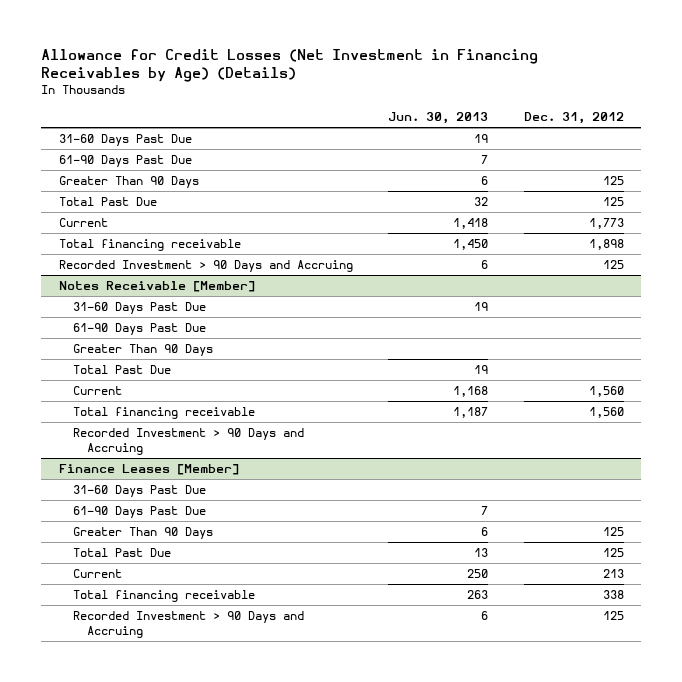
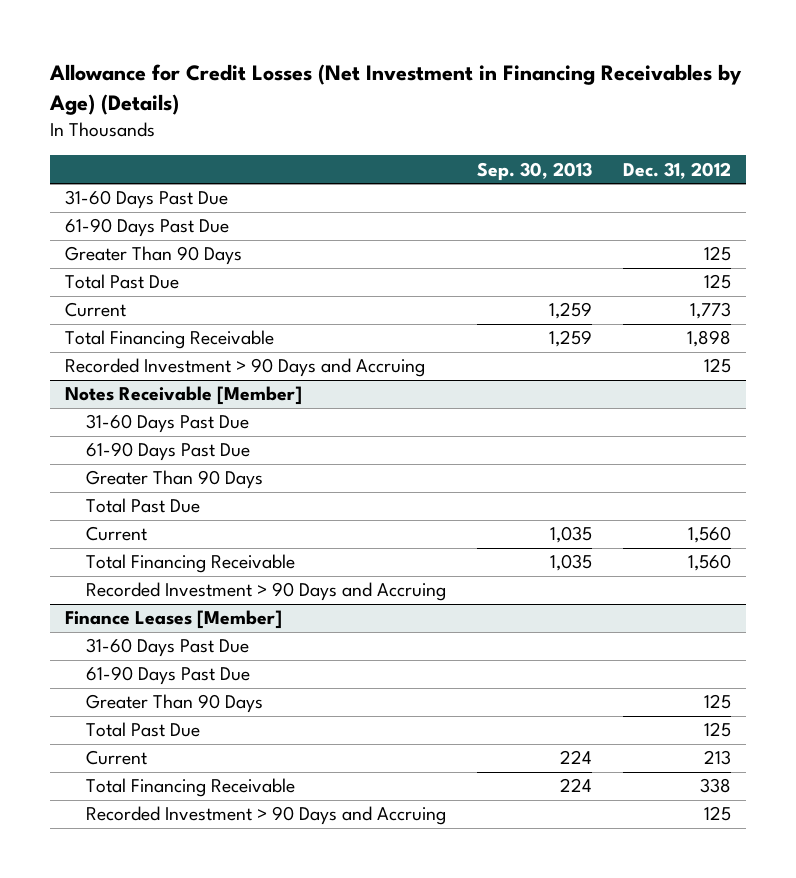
- | Jun. 30, 2013 | Dec. 31, 2012
+ | Sep. 30, 2013 | Dec. 31, 2012
- Total financing receivable | 1,450 | 1,898
+ Total Financing Receivable | 1,259 | 1,898
@ Notes Receivable [Member]
- Total financing receivable | 1,187 | 1,560
+ Total Financing Receivable | 1,035 | 1,560
@ Finance Leases [Member]
- Total financing receivable | 263 | 338
+ Total Financing Receivable | 224 | 338

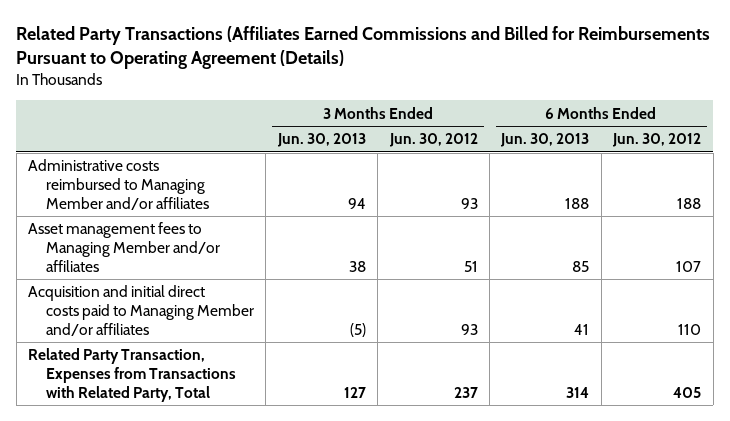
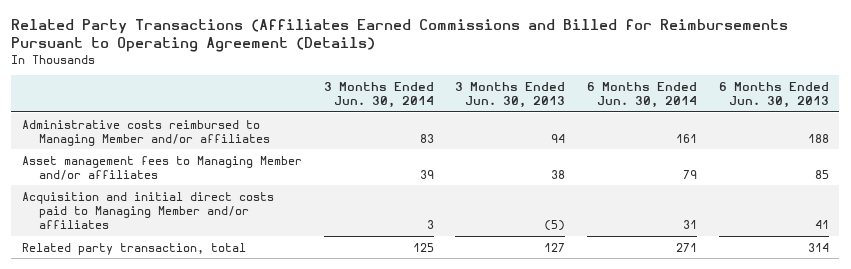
- | 3 Months Ended Jun. 30, 2013 | 3 Months Ended Jun. 30, 2012 | 6 Months Ended Jun. 30, 2013 | 6 Months Ended Jun. 30, 2012
+ | 3 Months Ended Jun. 30, 2014 | 3 Months Ended Jun. 30, 2013 | 6 Months Ended Jun. 30, 2014 | 6 Months Ended Jun. 30, 2013
- Related Party Transaction, Expenses from Transactions with Related Party, Total | 127 | 237 | 314 | 405
+ Related party transaction, total | 125 | 127 | 271 | 314

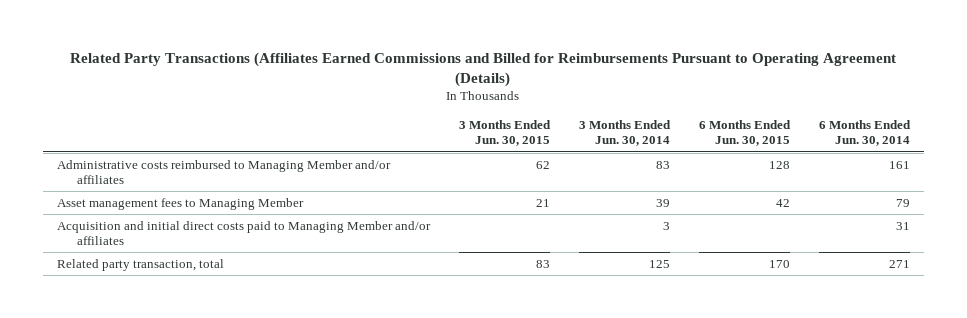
- | 3 Months Ended Jun. 30, 2014 | 3 Months Ended Jun. 30, 2013 | 6 Months Ended Jun. 30, 2014 | 6 Months Ended Jun. 30, 2013
+ | 3 Months Ended Jun. 30, 2015 | 3 Months Ended Jun. 30, 2014 | 6 Months Ended Jun. 30, 2015 | 6 Months Ended Jun. 30, 2014
- Asset management fees to Managing Member and/or affiliates | 39 | 38 | 79 | 85
+ Asset management fees to Managing Member | 21 | 39 | 42 | 79

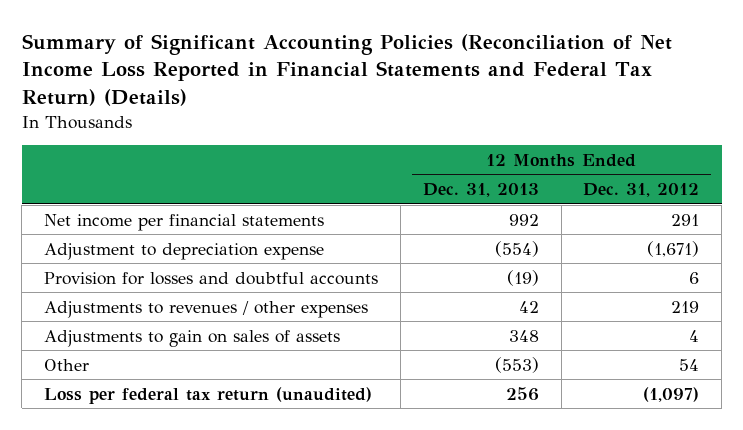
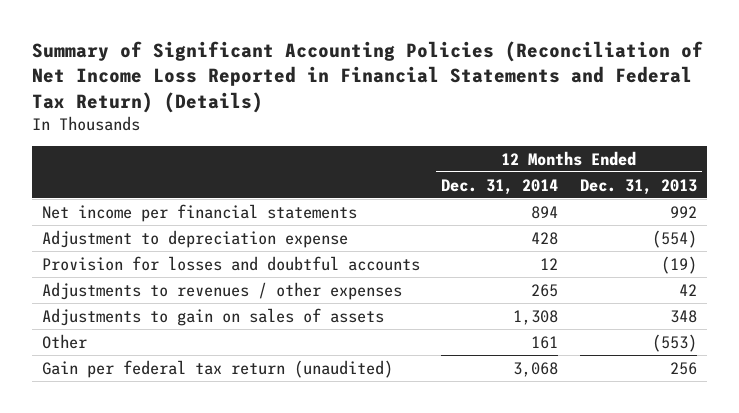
- | 12 Months Ended Dec. 31, 2013 | 12 Months Ended Dec. 31, 2012
+ | 12 Months Ended Dec. 31, 2014 | 12 Months Ended Dec. 31, 2013
- Loss per federal tax return (unaudited) | 256 | (1,097)
+ Gain per federal tax return (unaudited) | 3,068 | 256

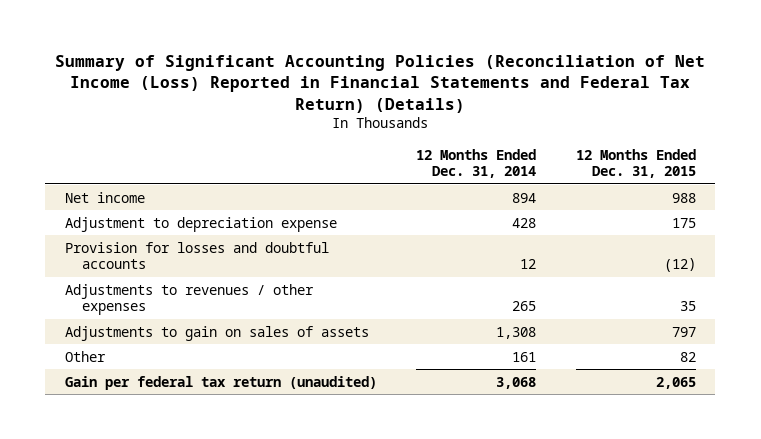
- Summary of Significant Accounting Policies (Reconciliation of Net Income Loss Reported in Financial Statements and Federal Tax Return) (Details)
+ Summary of Significant Accounting Policies (Reconciliation of Net Income (Loss) Reported in Financial Statements and Federal Tax Return) (Details)
- | 12 Months Ended Dec. 31, 2014 | 12 Months Ended Dec. 31, 2013
+ | 12 Months Ended Dec. 31, 2014 | 12 Months Ended Dec. 31, 2015
- Net income per financial statements | 894 | 992
+ Net income | 894 | 988

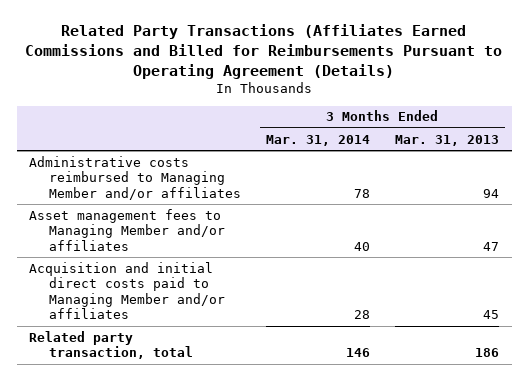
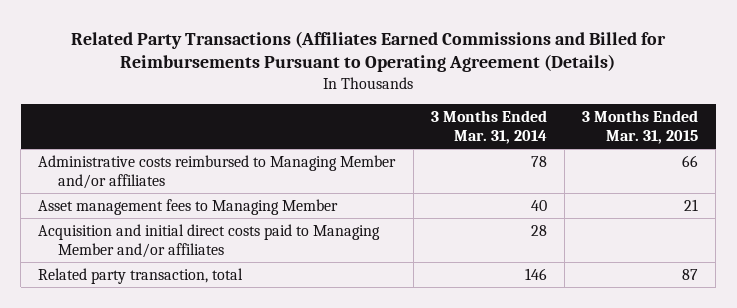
- | 3 Months Ended Mar. 31, 2014 | 3 Months Ended Mar. 31, 2013
+ | 3 Months Ended Mar. 31, 2014 | 3 Months Ended Mar. 31, 2015
- Asset management fees to Managing Member and/or affiliates | 40 | 47
+ Asset management fees to Managing Member | 40 | 21

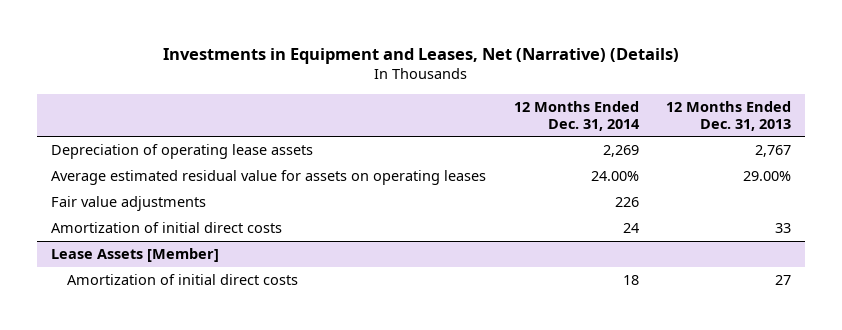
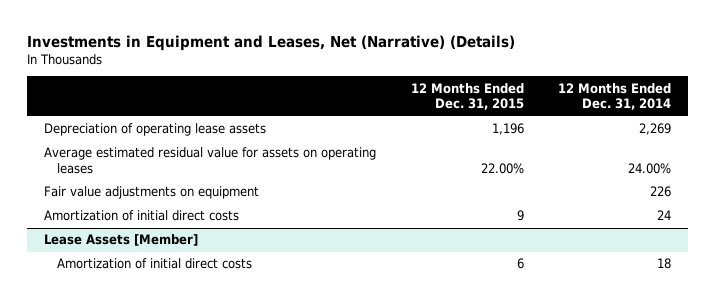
- | 12 Months Ended Dec. 31, 2014 | 12 Months Ended Dec. 31, 2013
+ | 12 Months Ended Dec. 31, 2015 | 12 Months Ended Dec. 31, 2014
- Fair value adjustments | 226 |
+ Fair value adjustments on equipment | | 226

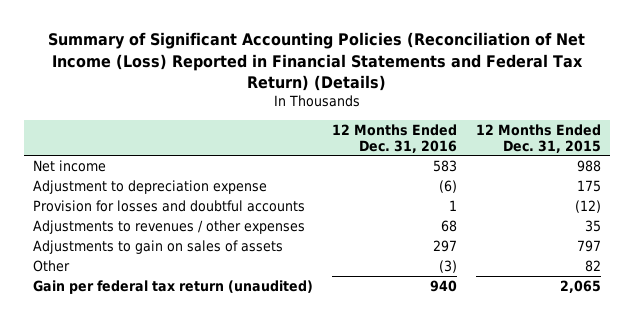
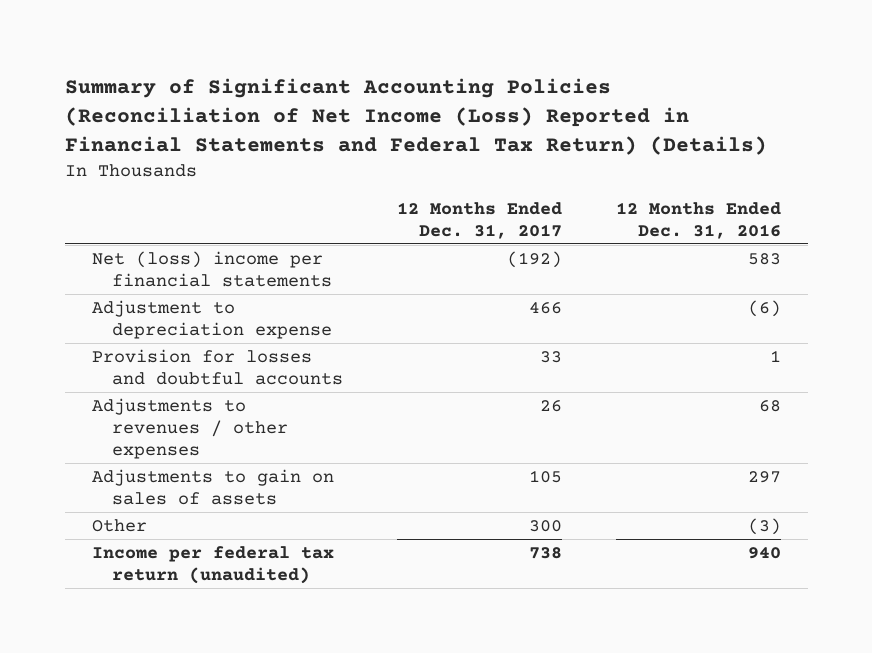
- | 12 Months Ended Dec. 31, 2016 | 12 Months Ended Dec. 31, 2015
+ | 12 Months Ended Dec. 31, 2017 | 12 Months Ended Dec. 31, 2016
- Net income | 583 | 988
+ Net (loss) income per financial statements | (192) | 583
- Gain per federal tax return (unaudited) | 940 | 2,065
+ Income per federal tax return (unaudited) | 738 | 940

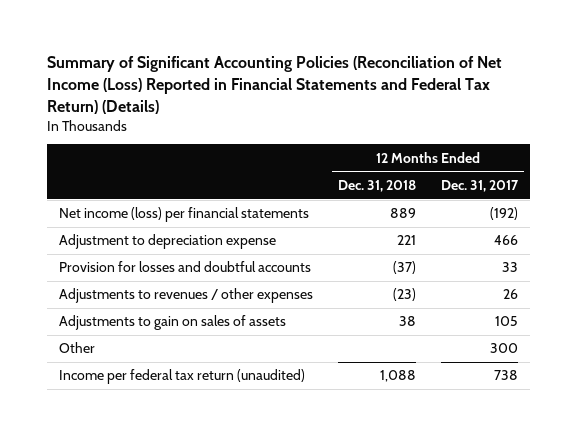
- | 12 Months Ended Dec. 31, 2017 | 12 Months Ended Dec. 31, 2016
+ | 12 Months Ended Dec. 31, 2018 | 12 Months Ended Dec. 31, 2017
- Net (loss) income per financial statements | (192) | 583
+ Net income (loss) per financial statements | 889 | (192)

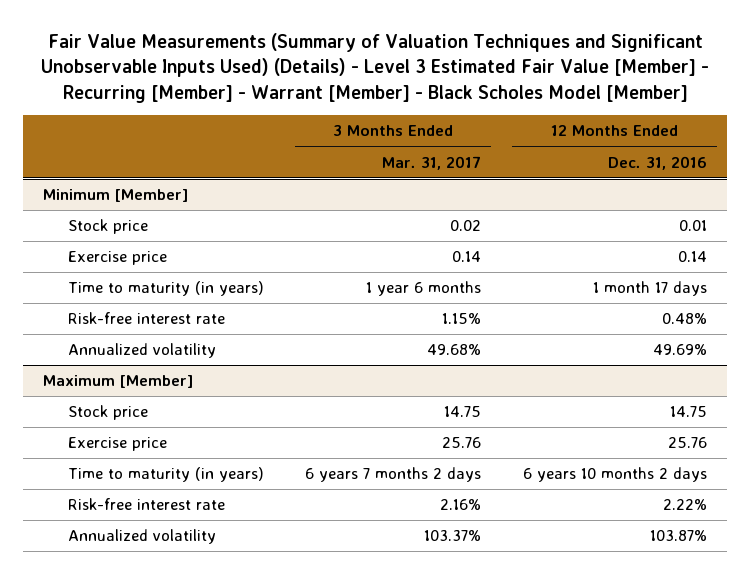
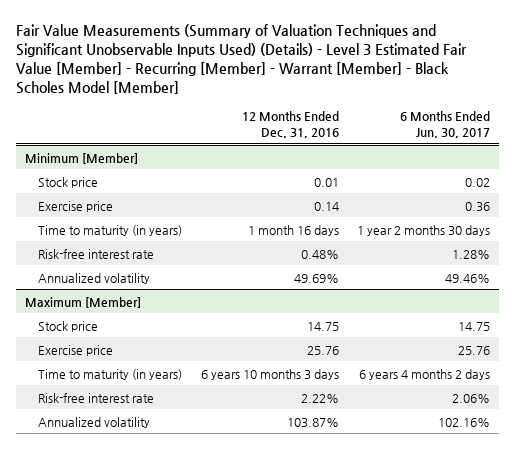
- | 3 Months Ended Mar. 31, 2017 | 12 Months Ended Dec. 31, 2016
+ | 12 Months Ended Dec. 31, 2016 | 6 Months Ended Jun. 30, 2017
@ Minimum [Member]
- Time to maturity (in years) | 1 year 6 months | 1 month 17 days
+ Time to maturity (in years) | 1 month 16 days | 1 year 2 months 30 days
@ Maximum [Member]
- Time to maturity (in years) | 6 years 7 months 2 days | 6 years 10 months 2 days
+ Time to maturity (in years) | 6 years 10 months 3 days | 6 years 4 months 2 days

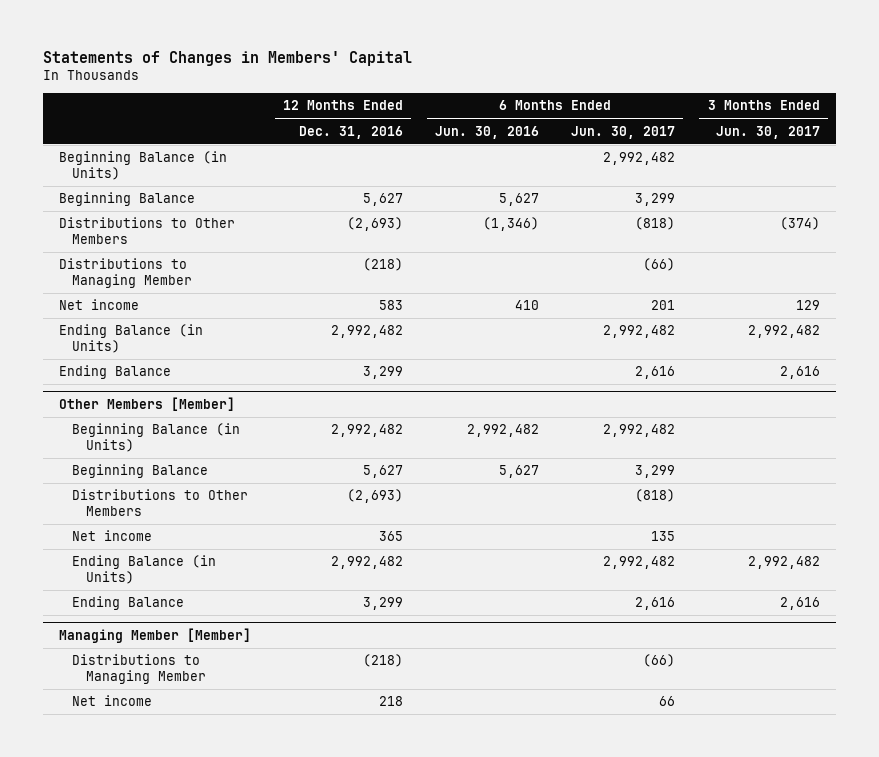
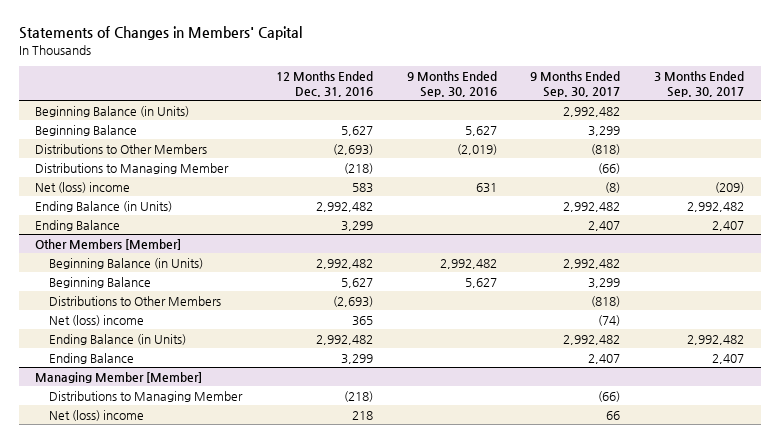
- | 12 Months Ended Dec. 31, 2016 | 6 Months Ended Jun. 30, 2016 | 6 Months Ended Jun. 30, 2017 | 3 Months Ended Jun. 30, 2017
+ | 12 Months Ended Dec. 31, 2016 | 9 Months Ended Sep. 30, 2016 | 9 Months Ended Sep. 30, 2017 | 3 Months Ended Sep. 30, 2017
- Net income | 583 | 410 | 201 | 129
+ Net (loss) income | 583 | 631 | (8) | (209)
@ Other Members [Member]
- Net income | 365 | | 135 |
+ Net (loss) income | 365 | | (74) |
@ Managing Member [Member]
- Net income | 218 | | 66 |
+ Net (loss) income | 218 | | 66 |

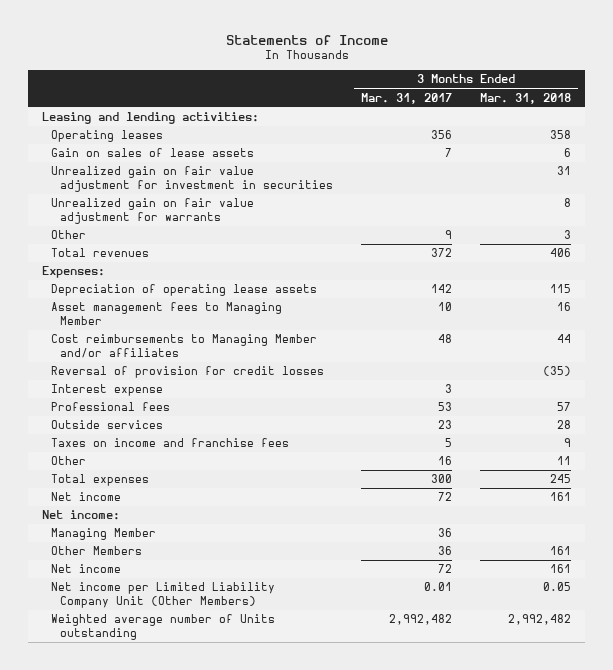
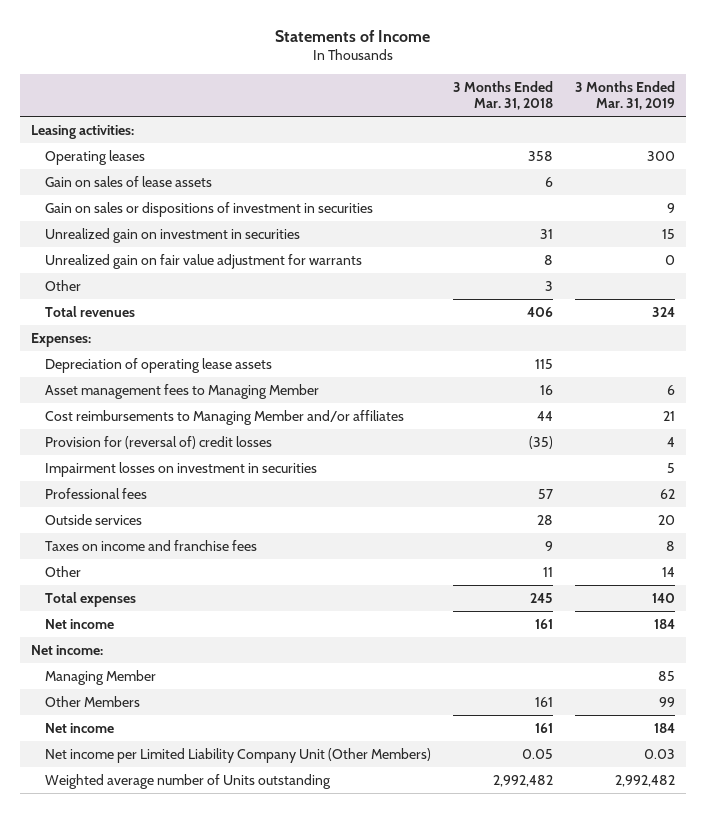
- | 3 Months Ended Mar. 31, 2017 | 3 Months Ended Mar. 31, 2018
+ | 3 Months Ended Mar. 31, 2018 | 3 Months Ended Mar. 31, 2019
- Leasing and lending activities:
+ Leasing activities:
- Unrealized gain on fair value adjustment for investment in securities | | 31
+ Gain on sales or dispositions of investment in securities | | 9
+ Unrealized gain on investment in securities | 31 | 15
- Reversal of provision for credit losses | | (35)
- Interest expense | 3 |
+ Provision for (reversal of) credit losses | (35) | 4
+ Impairment losses on investment in securities | | 5

